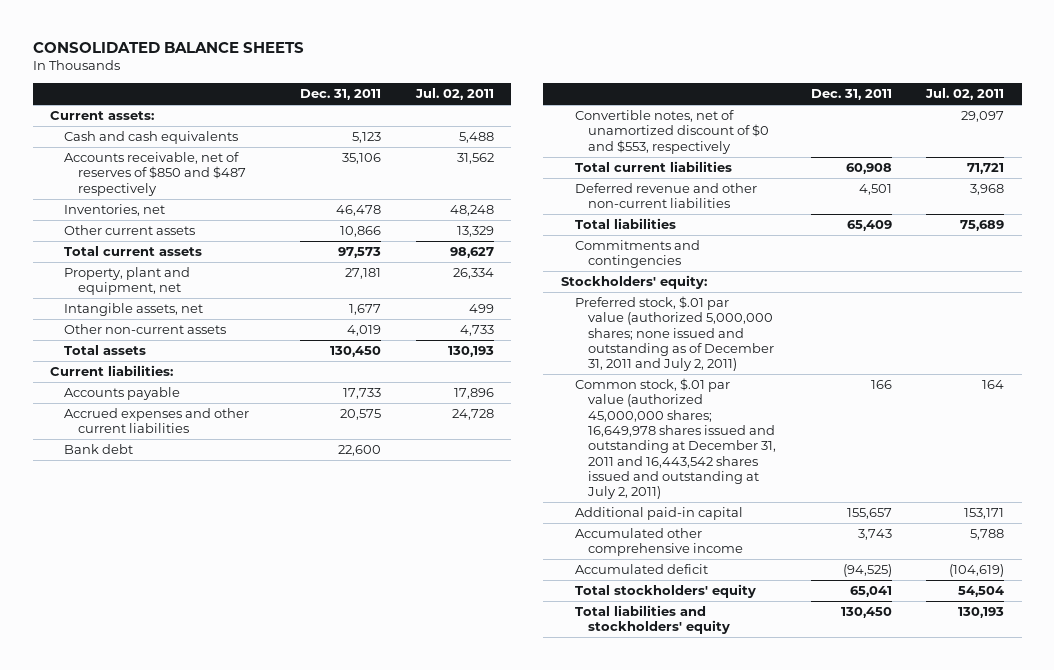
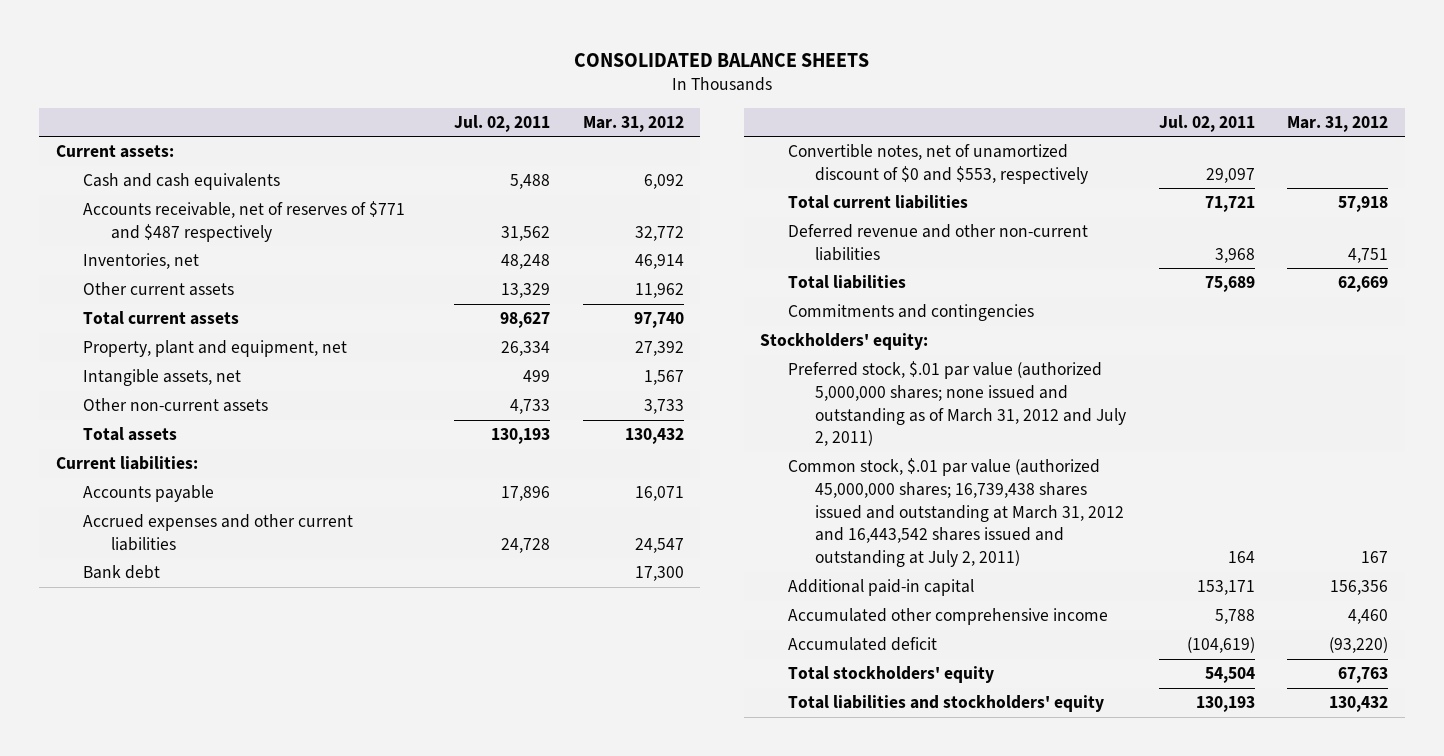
- | Dec. 31, 2011 | Jul. 02, 2011
+ | Jul. 02, 2011 | Mar. 31, 2012
- Accounts receivable, net of reserves of $850 and $487 respectively | 35,106 | 31,562
+ Accounts receivable, net of reserves of $771 and $487 respectively | 31,562 | 32,772
- Preferred stock, $.01 par value (authorized 5,000,000 shares; none issued and outstanding as of December 31, 2011 and July 2, 2011)
- Common stock, $.01 par value (authorized 45,000,000 shares; 16,649,978 shares issued and outstanding at December 31, 2011 and 16,443,542 shares issued and outstanding at July 2, 2011) | 166 | 164
+ Preferred stock, $.01 par value (authorized 5,000,000 shares; none issued and outstanding as of March 31, 2012 and July 2, 2011)
+ Common stock, $.01 par value (authorized 45,000,000 shares; 16,739,438 shares issued and outstanding at March 31, 2012 and 16,443,542 shares issued and outstanding at July 2, 2011) | 164 | 167

